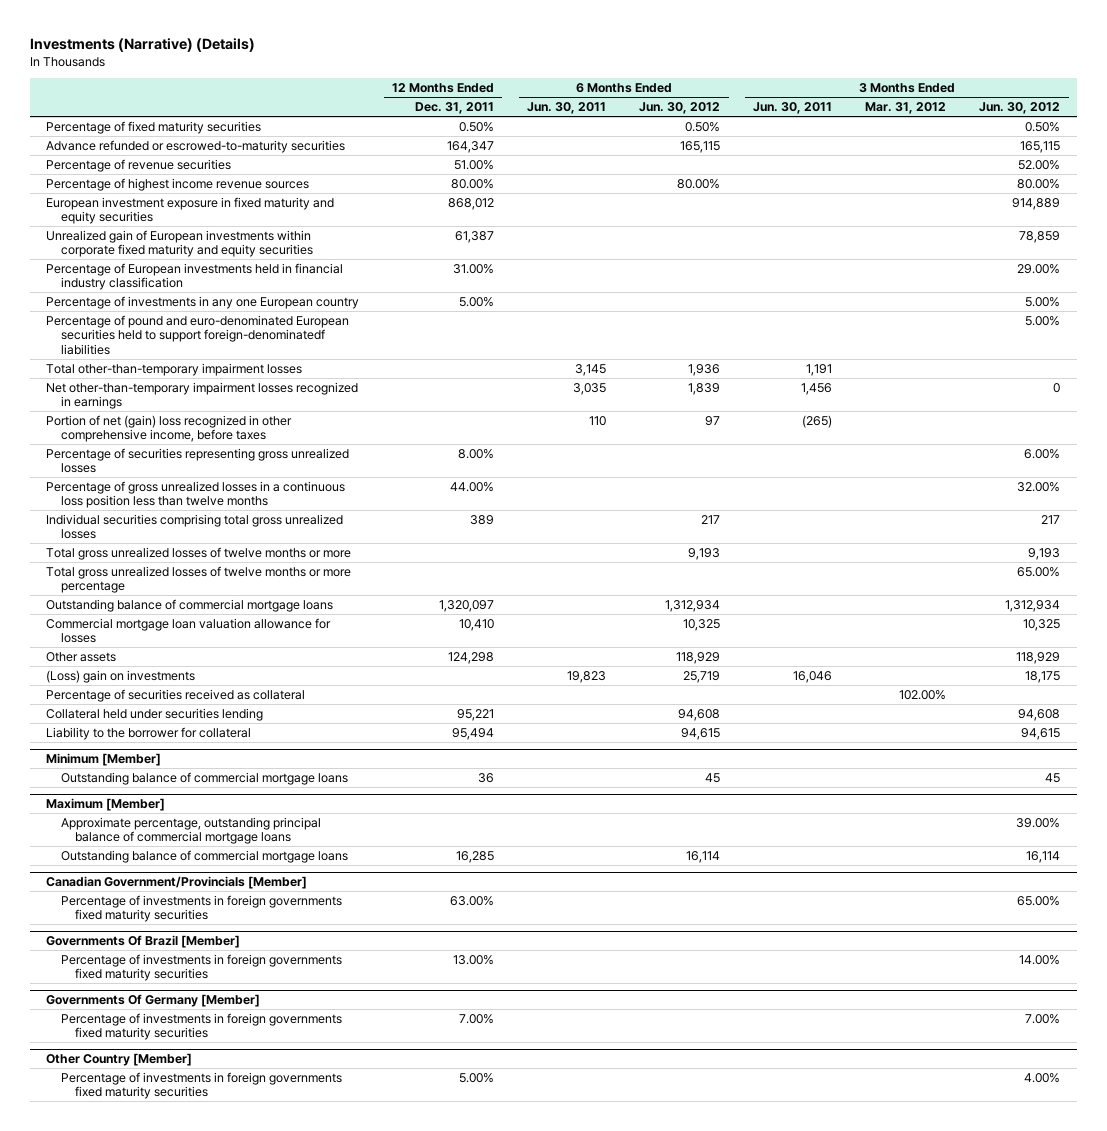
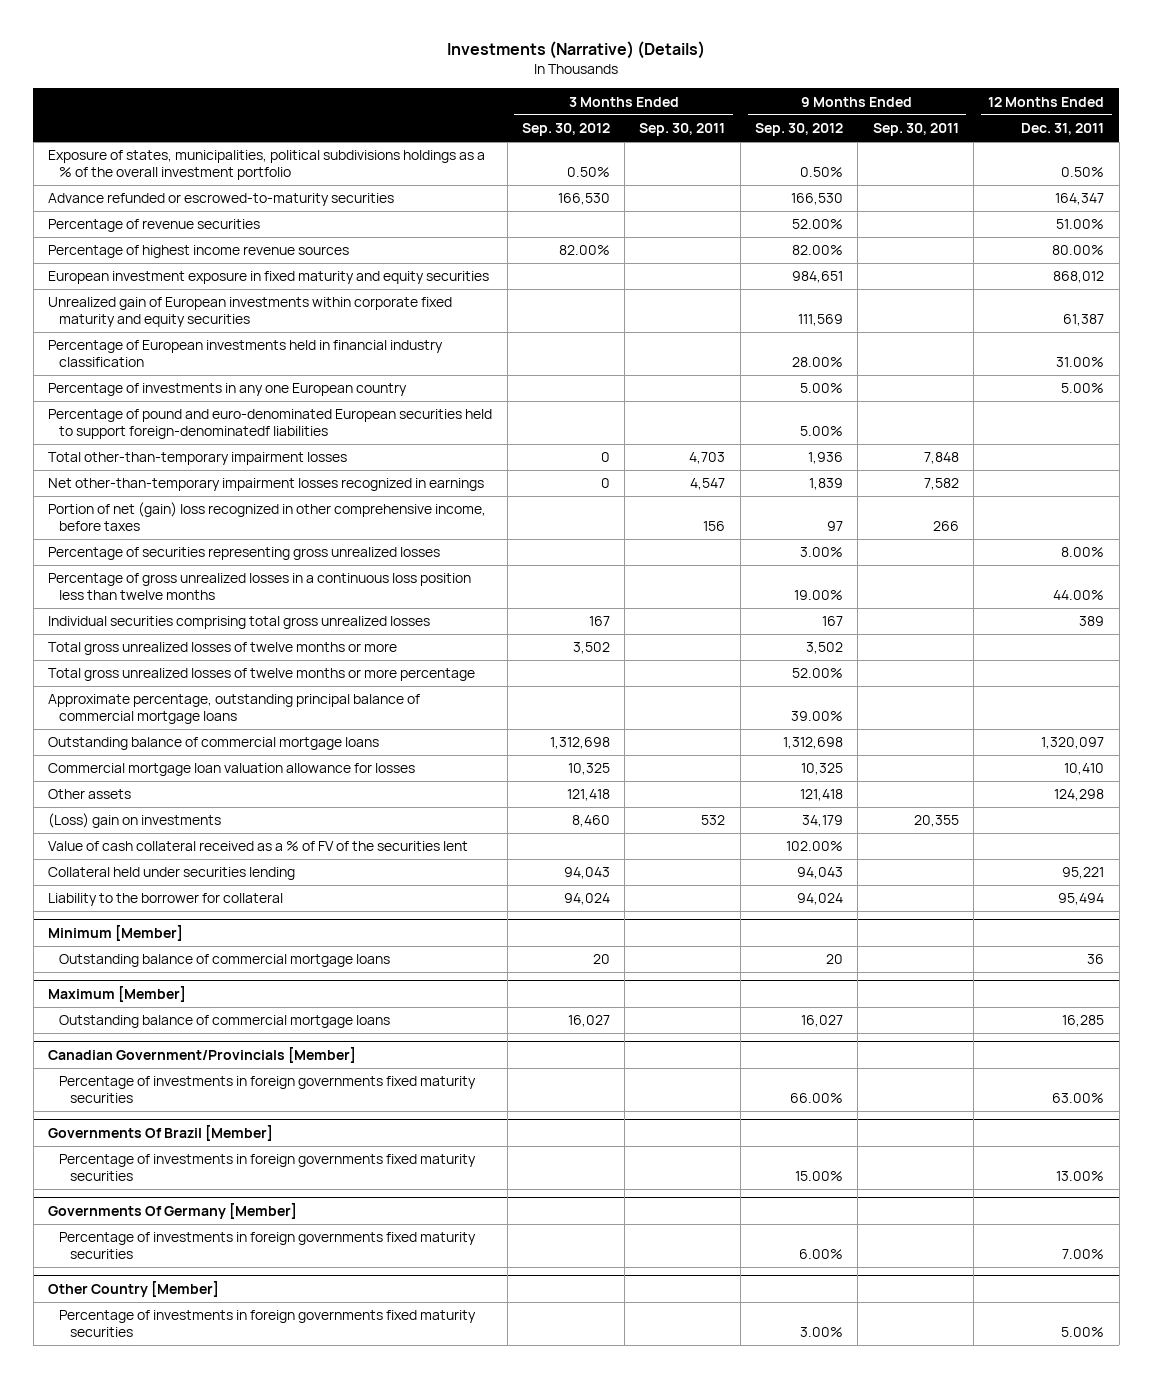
- | 12 Months Ended Dec. 31, 2011 | 6 Months Ended Jun. 30, 2011 | 6 Months Ended Jun. 30, 2012 | 3 Months Ended Jun. 30, 2011 | 3 Months Ended Mar. 31, 2012 | 3 Months Ended Jun. 30, 2012
+ | 3 Months Ended Sep. 30, 2012 | 3 Months Ended Sep. 30, 2011 | 9 Months Ended Sep. 30, 2012 | 9 Months Ended Sep. 30, 2011 | 12 Months Ended Dec. 31, 2011
- Percentage of fixed maturity securities | 0.50% | | 0.50% | | | 0.50%
+ Exposure of states, municipalities, political subdivisions holdings as a % of the overall investment portfolio | 0.50% | | 0.50% | | 0.50%
+ Approximate percentage, outstanding principal balance of commercial mortgage loans | | | 39.00% | |
- Percentage of securities received as collateral | | | | | 102.00% |
+ Value of cash collateral received as a % of FV of the securities lent | | | 102.00% | |
@ Maximum [Member]
- Approximate percentage, outstanding principal balance of commercial mortgage loans | | | | | | 39.00%

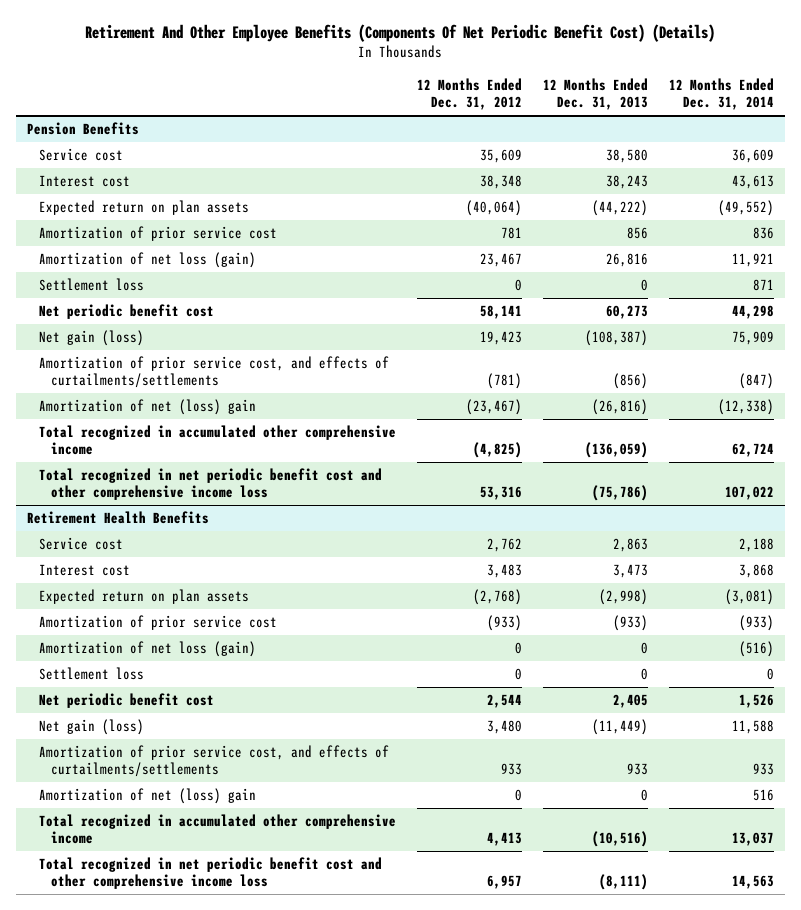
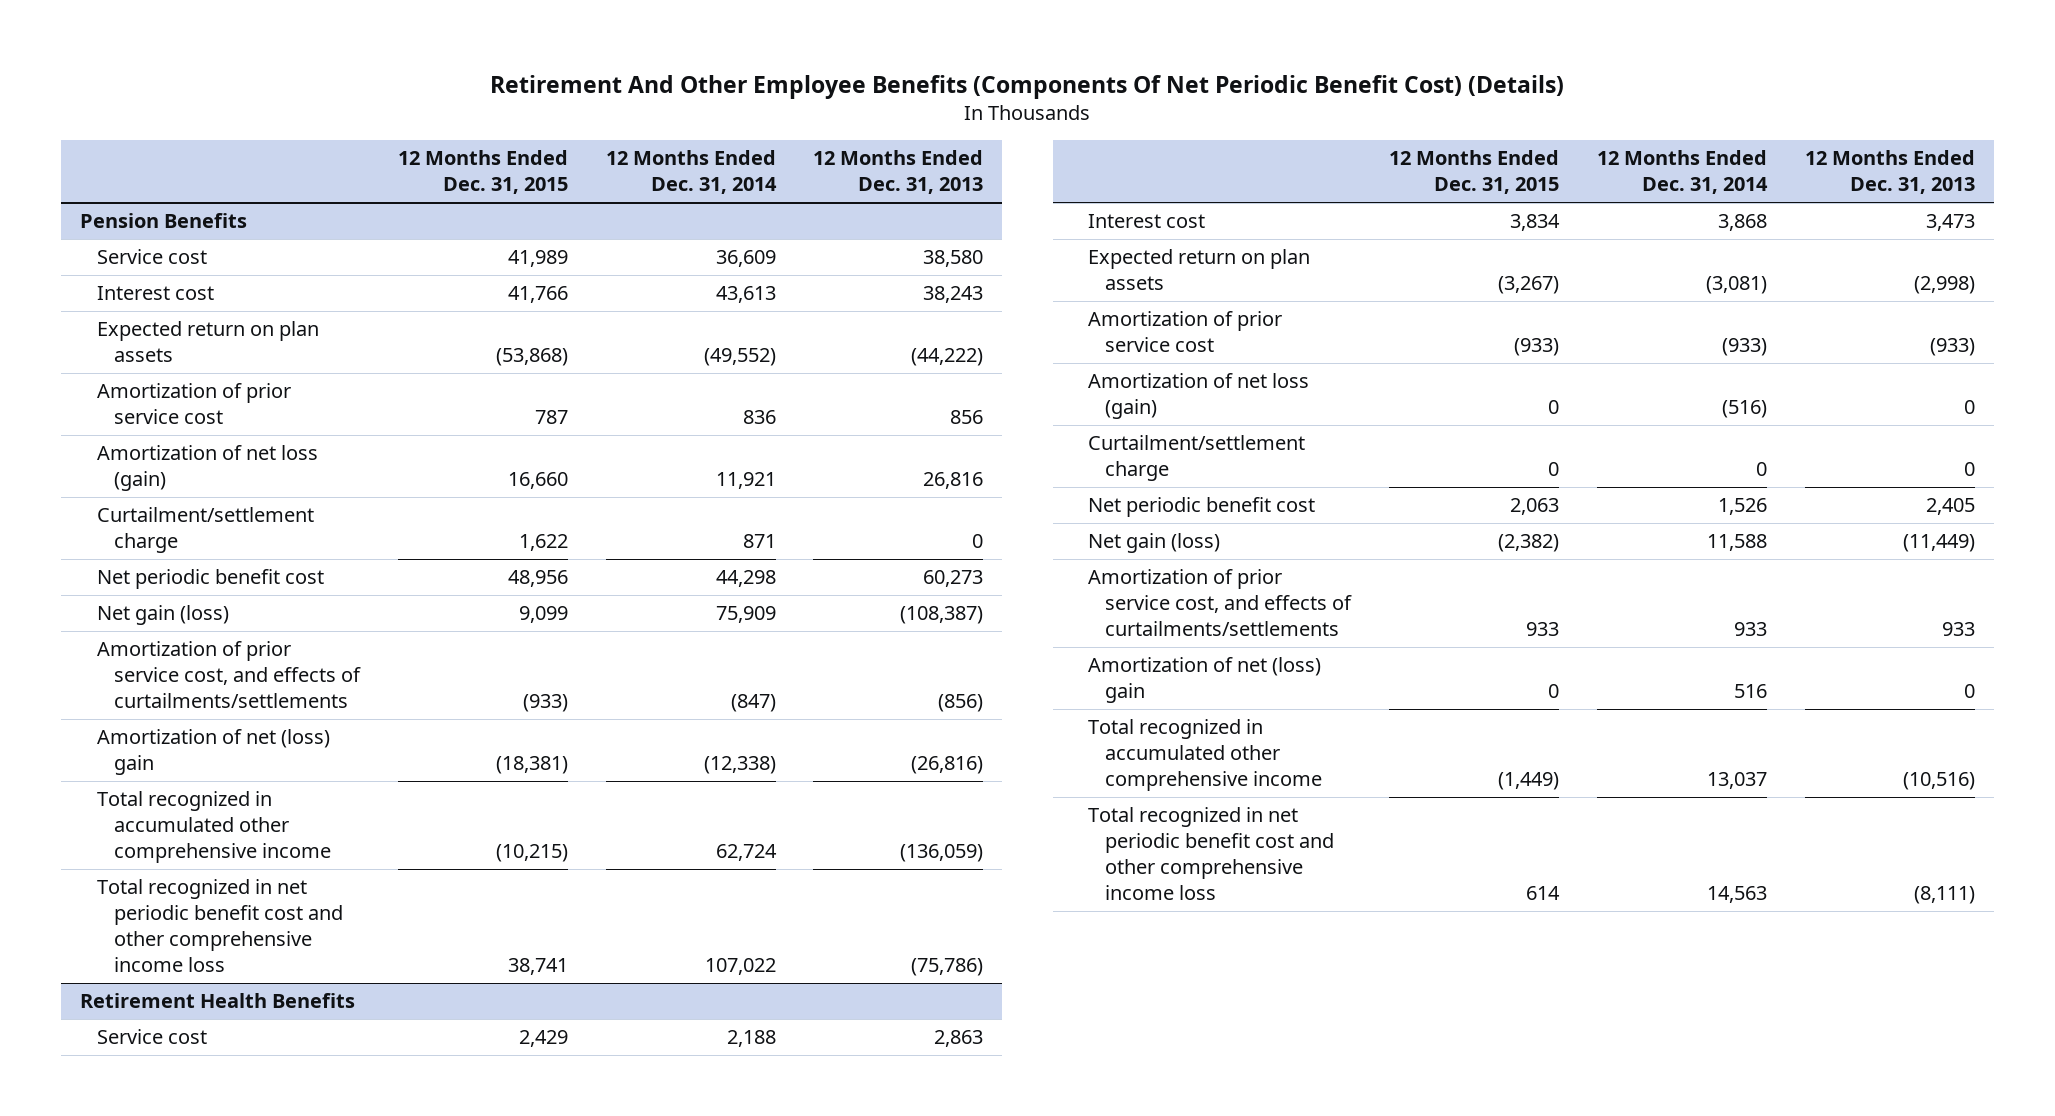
- | 12 Months Ended Dec. 31, 2012 | 12 Months Ended Dec. 31, 2013 | 12 Months Ended Dec. 31, 2014
+ | 12 Months Ended Dec. 31, 2015 | 12 Months Ended Dec. 31, 2014 | 12 Months Ended Dec. 31, 2013
@ Pension Benefits
- Settlement loss | 0 | 0 | 871
+ Curtailment/settlement charge | 1,622 | 871 | 0
@ Retirement Health Benefits
- Settlement loss | 0 | 0 | 0
+ Curtailment/settlement charge | 0 | 0 | 0

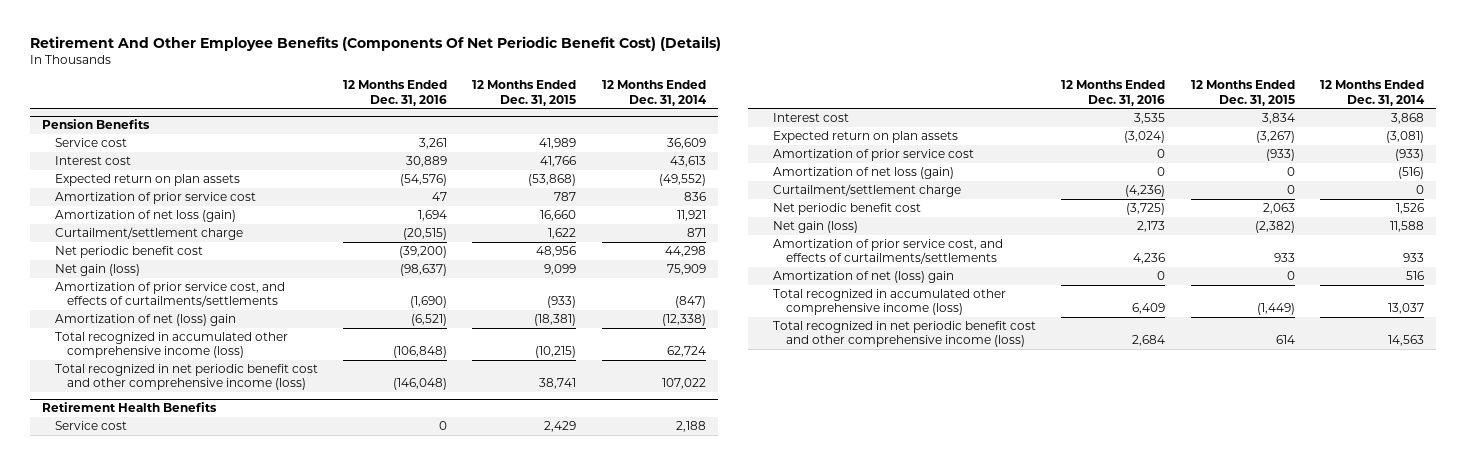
- | 12 Months Ended Dec. 31, 2015 | 12 Months Ended Dec. 31, 2014 | 12 Months Ended Dec. 31, 2013
+ | 12 Months Ended Dec. 31, 2016 | 12 Months Ended Dec. 31, 2015 | 12 Months Ended Dec. 31, 2014
@ Pension Benefits
- Total recognized in accumulated other comprehensive income | (10,215) | 62,724 | (136,059)
- Total recognized in net periodic benefit cost and other comprehensive income loss | 38,741 | 107,022 | (75,786)
+ Total recognized in accumulated other comprehensive income (loss) | (106,848) | (10,215) | 62,724
+ Total recognized in net periodic benefit cost and other comprehensive income (loss) | (146,048) | 38,741 | 107,022
@ Retirement Health Benefits
- Total recognized in accumulated other comprehensive income | (1,449) | 13,037 | (10,516)
- Total recognized in net periodic benefit cost and other comprehensive income loss | 614 | 14,563 | (8,111)
+ Total recognized in accumulated other comprehensive income (loss) | 6,409 | (1,449) | 13,037
+ Total recognized in net periodic benefit cost and other comprehensive income (loss) | 2,684 | 614 | 14,563

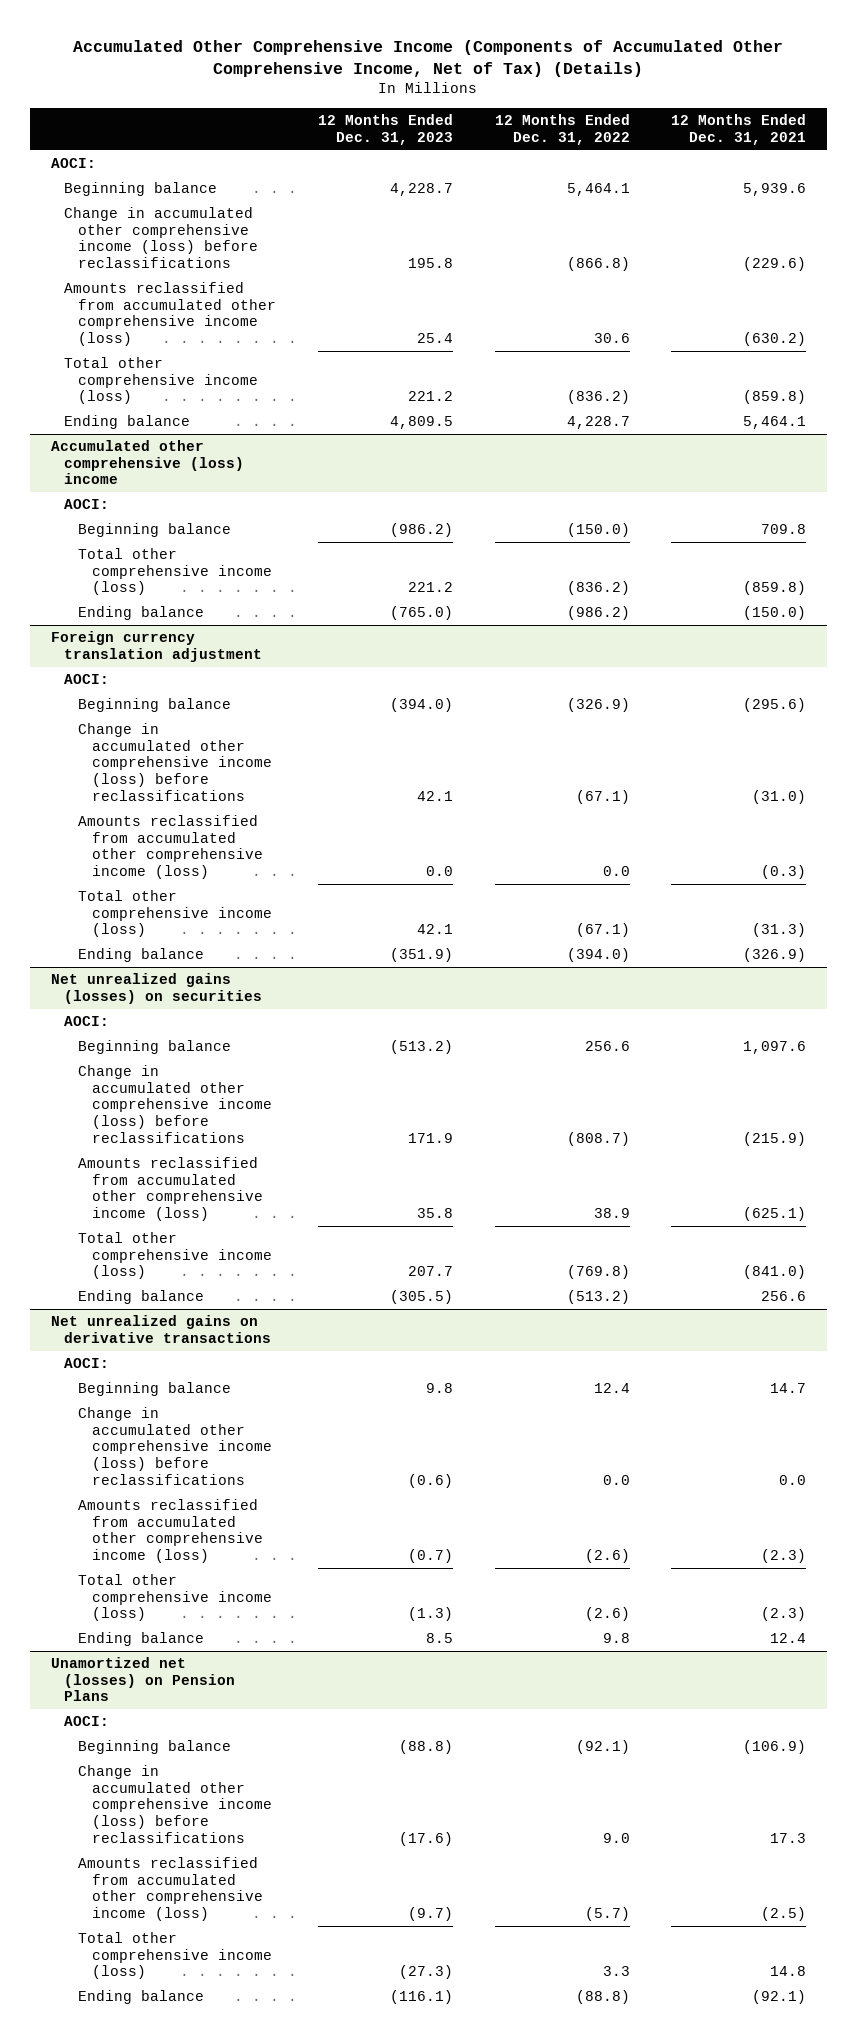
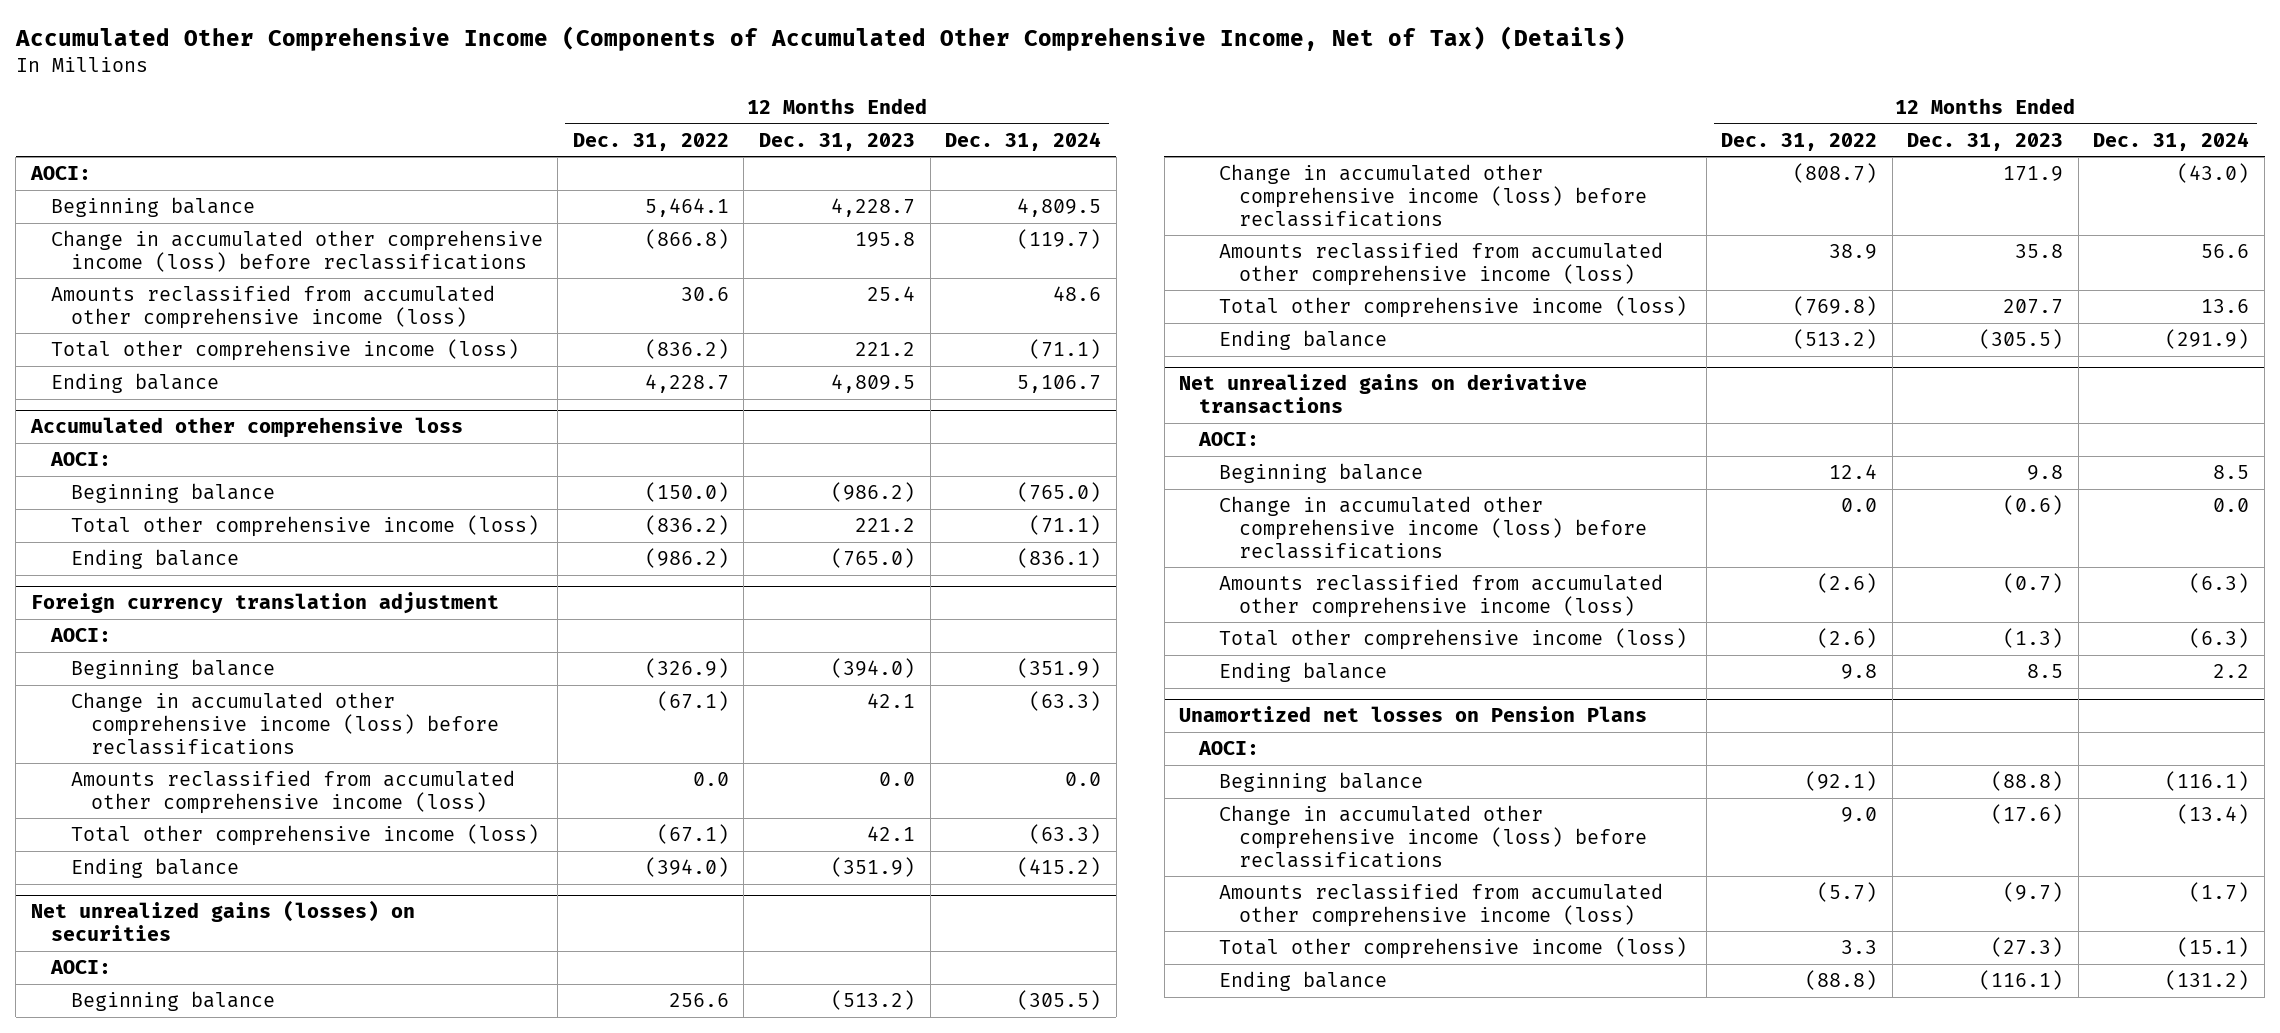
- | 12 Months Ended Dec. 31, 2023 | 12 Months Ended Dec. 31, 2022 | 12 Months Ended Dec. 31, 2021
+ | 12 Months Ended Dec. 31, 2022 | 12 Months Ended Dec. 31, 2023 | 12 Months Ended Dec. 31, 2024
- Accumulated other comprehensive (loss) income
+ Accumulated other comprehensive loss
- Unamortized net (losses) on Pension Plans
+ Unamortized net losses on Pension Plans

